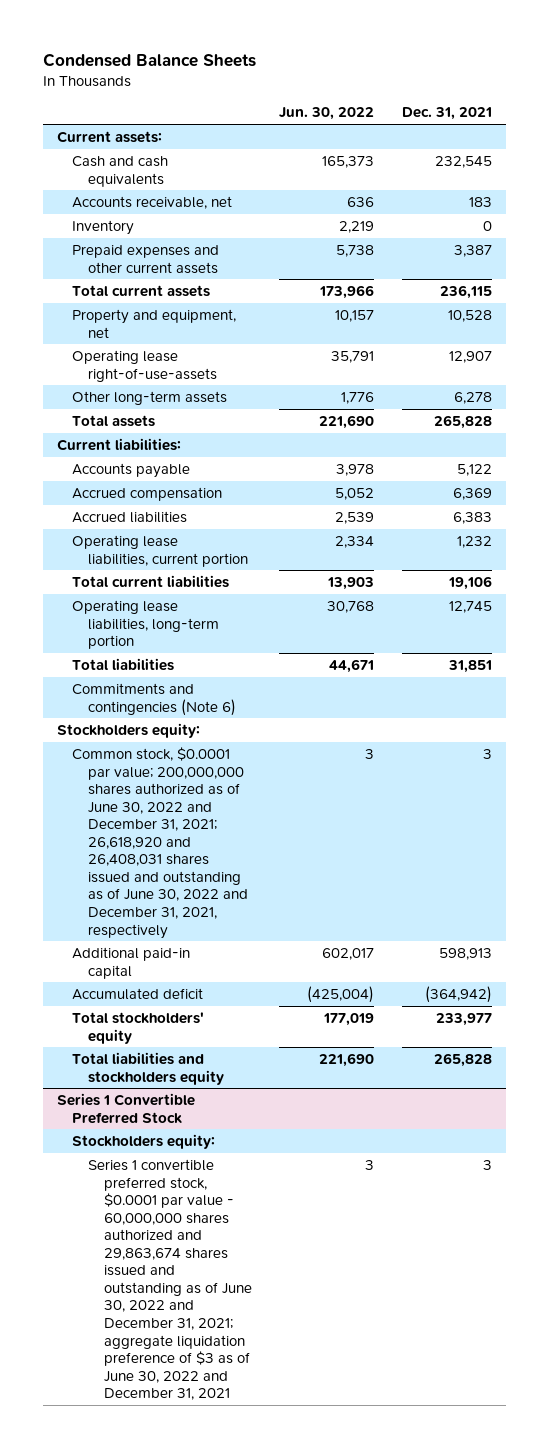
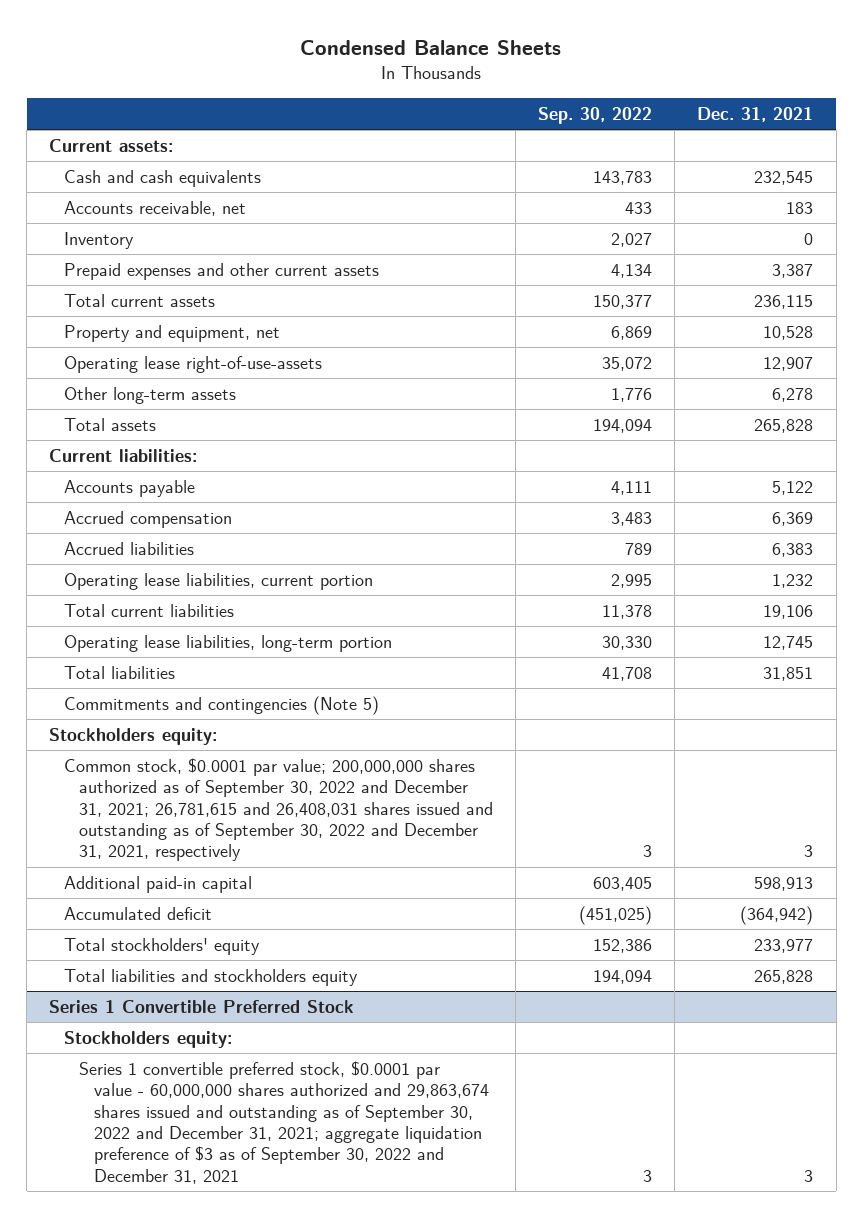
- | Jun. 30, 2022 | Dec. 31, 2021
+ | Sep. 30, 2022 | Dec. 31, 2021
- Commitments and contingencies (Note 6)
+ Commitments and contingencies (Note 5)
- Common stock, $0.0001 par value; 200,000,000 shares authorized as of June 30, 2022 and December 31, 2021; 26,618,920 and 26,408,031 shares issued and outstanding as of June 30, 2022 and December 31, 2021, respectively | 3 | 3
+ Common stock, $0.0001 par value; 200,000,000 shares authorized as of September 30, 2022 and December 31, 2021; 26,781,615 and 26,408,031 shares issued and outstanding as of September 30, 2022 and December 31, 2021, respectively | 3 | 3
@ Series 1 Convertible Preferred Stock
- Series 1 convertible preferred stock, $0.0001 par value - 60,000,000 shares authorized and 29,863,674 shares issued and outstanding as of June 30, 2022 and December 31, 2021; aggregate liquidation preference of $3 as of June 30, 2022 and December 31, 2021 | 3 | 3
+ Series 1 convertible preferred stock, $0.0001 par value - 60,000,000 shares authorized and 29,863,674 shares issued and outstanding as of September 30, 2022 and December 31, 2021; aggregate liquidation preference of $3 as of September 30, 2022 and December 31, 2021 | 3 | 3

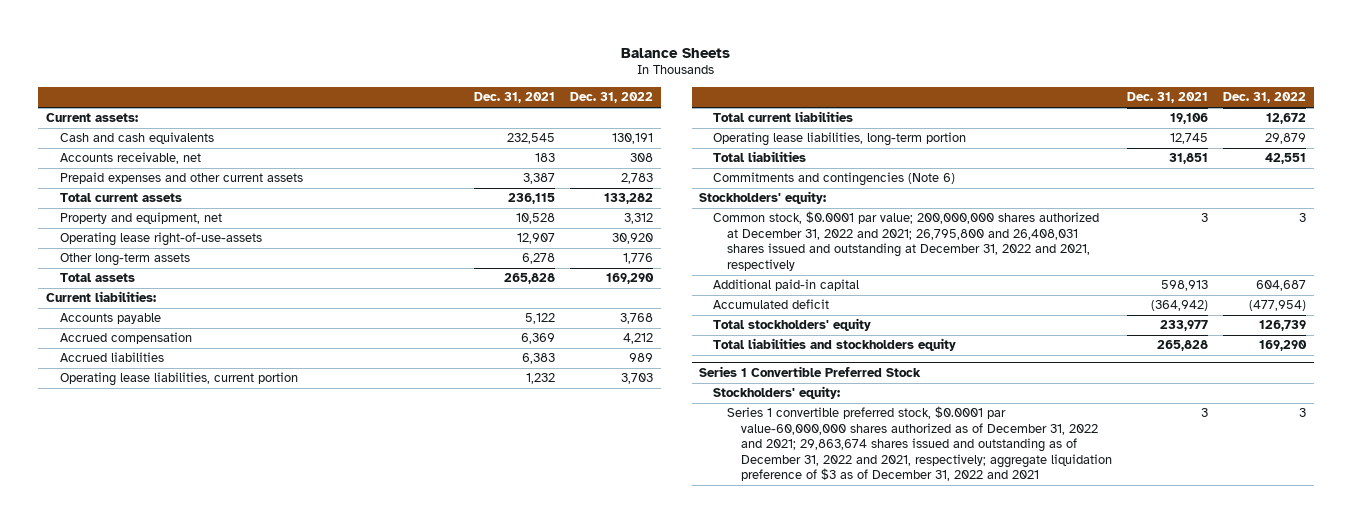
- Condensed Balance Sheets
+ Balance Sheets
- | Sep. 30, 2022 | Dec. 31, 2021
+ | Dec. 31, 2021 | Dec. 31, 2022
- Inventory | 2,027 | 0
- Commitments and contingencies (Note 5)
- Stockholders equity:
- Common stock, $0.0001 par value; 200,000,000 shares authorized as of September 30, 2022 and December 31, 2021; 26,781,615 and 26,408,031 shares issued and outstanding as of September 30, 2022 and December 31, 2021, respectively | 3 | 3
+ Commitments and contingencies (Note 6)
+ Stockholders' equity:
+ Common stock, $0.0001 par value; 200,000,000 shares authorized at December 31, 2022 and 2021; 26,795,800 and 26,408,031 shares issued and outstanding at December 31, 2022 and 2021, respectively | 3 | 3
@ Series 1 Convertible Preferred Stock
- Stockholders equity:
- Series 1 convertible preferred stock, $0.0001 par value - 60,000,000 shares authorized and 29,863,674 shares issued and outstanding as of September 30, 2022 and December 31, 2021; aggregate liquidation preference of $3 as of September 30, 2022 and December 31, 2021 | 3 | 3
+ Stockholders' equity:
+ Series 1 convertible preferred stock, $0.0001 par value-60,000,000 shares authorized as of December 31, 2022 and 2021; 29,863,674 shares issued and outstanding as of December 31, 2022 and 2021, respectively; aggregate liquidation preference of $3 as of December 31, 2022 and 2021 | 3 | 3

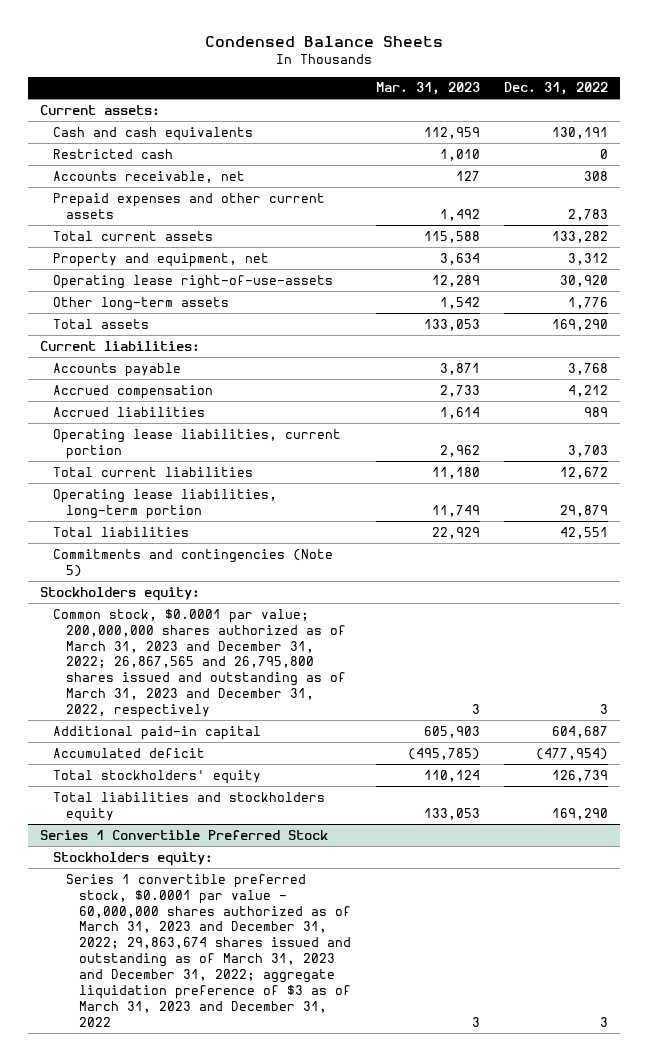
- Balance Sheets
+ Condensed Balance Sheets
- | Dec. 31, 2021 | Dec. 31, 2022
+ | Mar. 31, 2023 | Dec. 31, 2022
+ Restricted cash | 1,010 | 0
- Commitments and contingencies (Note 6)
- Stockholders' equity:
- Common stock, $0.0001 par value; 200,000,000 shares authorized at December 31, 2022 and 2021; 26,795,800 and 26,408,031 shares issued and outstanding at December 31, 2022 and 2021, respectively | 3 | 3
+ Commitments and contingencies (Note 5)
+ Stockholders equity:
+ Common stock, $0.0001 par value; 200,000,000 shares authorized as of March 31, 2023 and December 31, 2022; 26,867,565 and 26,795,800 shares issued and outstanding as of March 31, 2023 and December 31, 2022, respectively | 3 | 3
@ Series 1 Convertible Preferred Stock
- Stockholders' equity:
- Series 1 convertible preferred stock, $0.0001 par value-60,000,000 shares authorized as of December 31, 2022 and 2021; 29,863,674 shares issued and outstanding as of December 31, 2022 and 2021, respectively; aggregate liquidation preference of $3 as of December 31, 2022 and 2021 | 3 | 3
+ Stockholders equity:
+ Series 1 convertible preferred stock, $0.0001 par value - 60,000,000 shares authorized as of March 31, 2023 and December 31, 2022; 29,863,674 shares issued and outstanding as of March 31, 2023 and December 31, 2022; aggregate liquidation preference of $3 as of March 31, 2023 and December 31, 2022 | 3 | 3

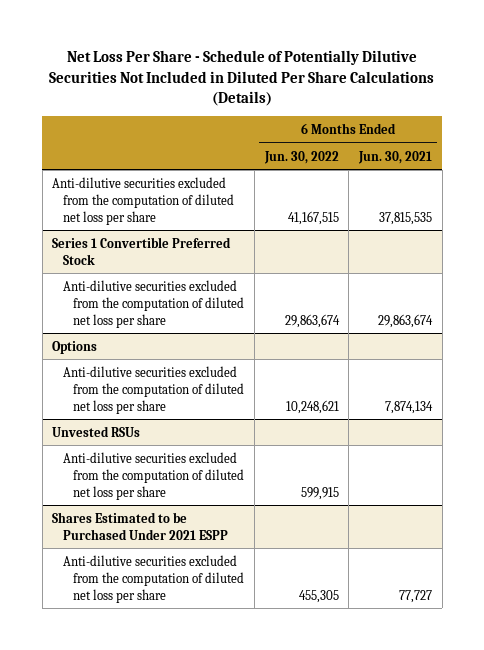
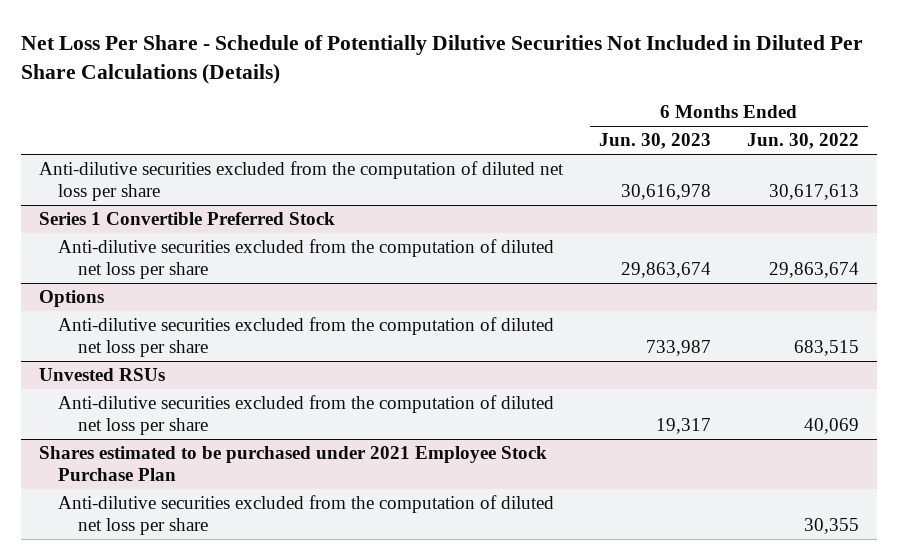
- | 6 Months Ended Jun. 30, 2022 | 6 Months Ended Jun. 30, 2021
+ | 6 Months Ended Jun. 30, 2023 | 6 Months Ended Jun. 30, 2022
- Anti-dilutive securities excluded from the computation of diluted net loss per share | 41,167,515 | 37,815,535
+ Anti-dilutive securities excluded from the computation of diluted net loss per share | 30,616,978 | 30,617,613
@ Options
- Anti-dilutive securities excluded from the computation of diluted net loss per share | 10,248,621 | 7,874,134
+ Anti-dilutive securities excluded from the computation of diluted net loss per share | 733,987 | 683,515
@ Unvested RSUs
- Anti-dilutive securities excluded from the computation of diluted net loss per share | 599,915 |
- Shares Estimated to be Purchased Under 2021 ESPP
- Anti-dilutive securities excluded from the computation of diluted net loss per share | 455,305 | 77,727
@ Unvested RSUs
+ Anti-dilutive securities excluded from the computation of diluted net loss per share | 19,317 | 40,069
+ Shares estimated to be purchased under 2021 Employee Stock Purchase Plan
+ Anti-dilutive securities excluded from the computation of diluted net loss per share | | 30,355

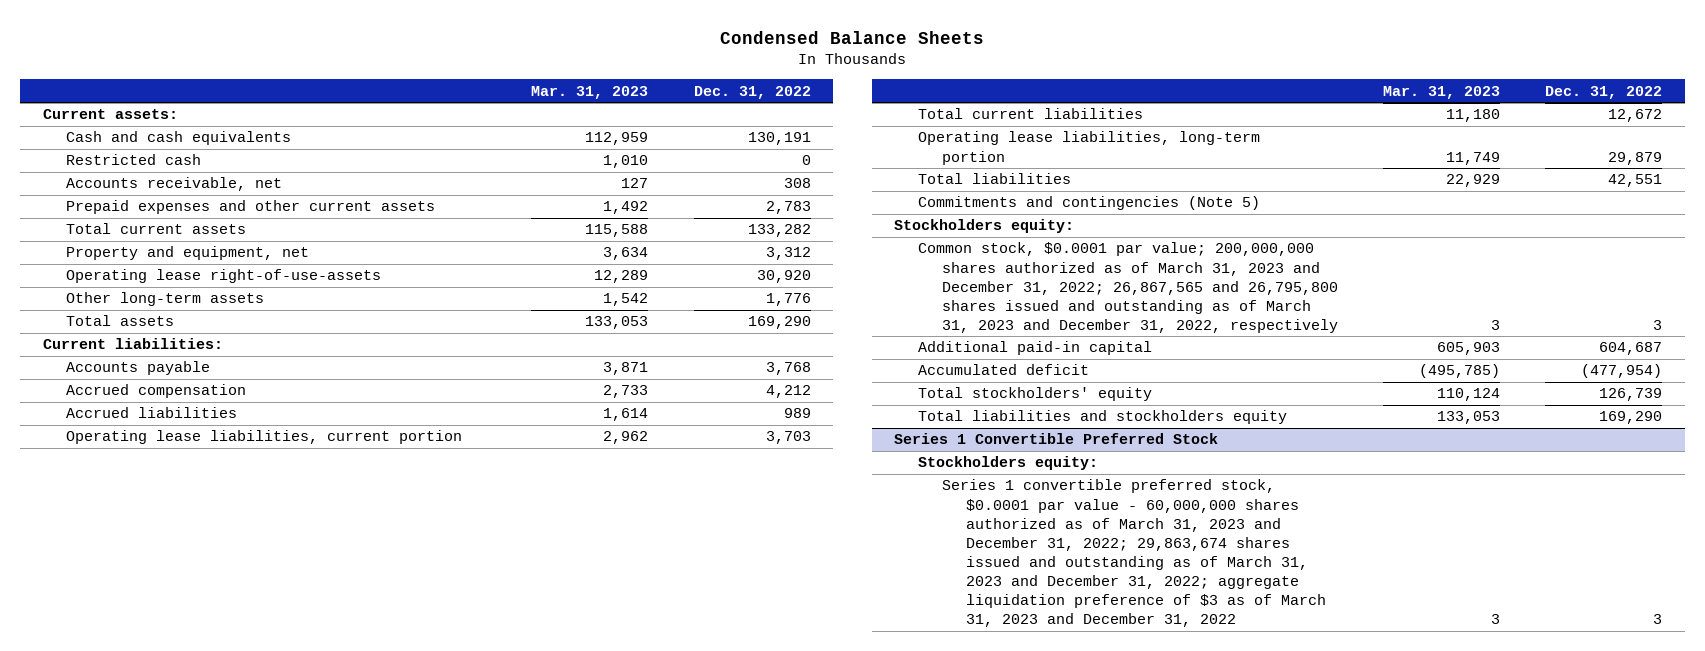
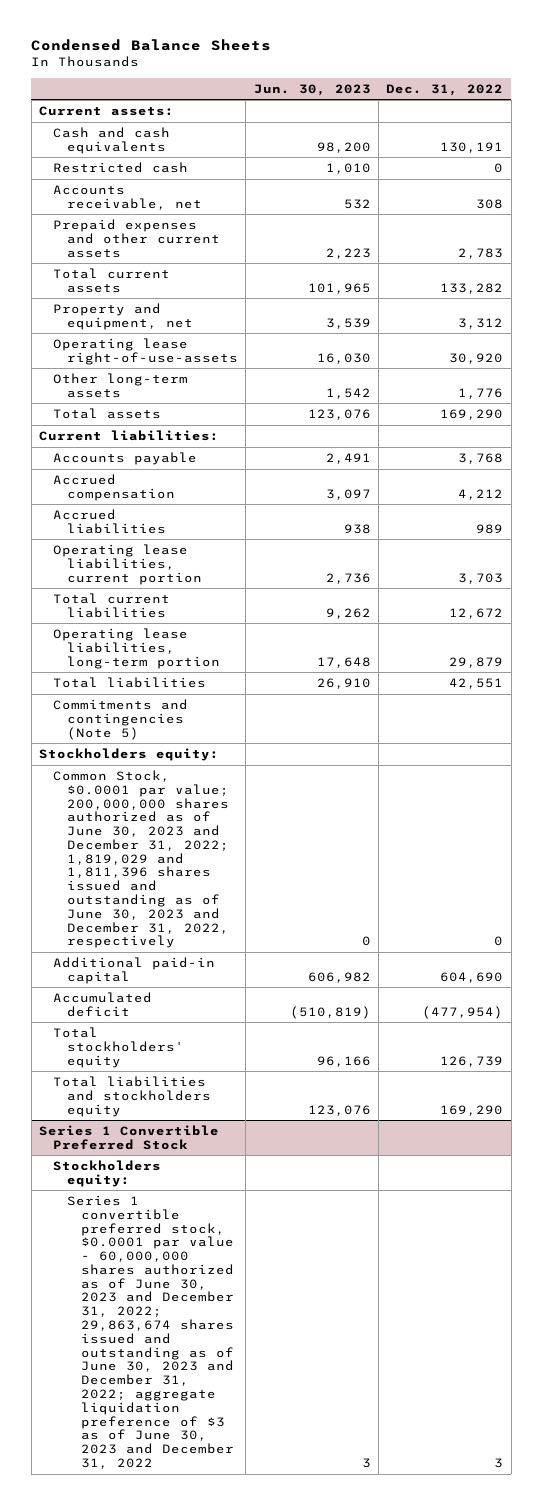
- | Mar. 31, 2023 | Dec. 31, 2022
+ | Jun. 30, 2023 | Dec. 31, 2022
- Common stock, $0.0001 par value; 200,000,000 shares authorized as of March 31, 2023 and December 31, 2022; 26,867,565 and 26,795,800 shares issued and outstanding as of March 31, 2023 and December 31, 2022, respectively | 3 | 3
- Additional paid-in capital | 605,903 | 604,687
+ Common Stock, $0.0001 par value; 200,000,000 shares authorized as of June 30, 2023 and December 31, 2022; 1,819,029 and 1,811,396 shares issued and outstanding as of June 30, 2023 and December 31, 2022, respectively | 0 | 0
+ Additional paid-in capital | 606,982 | 604,690
@ Series 1 Convertible Preferred Stock
- Series 1 convertible preferred stock, $0.0001 par value - 60,000,000 shares authorized as of March 31, 2023 and December 31, 2022; 29,863,674 shares issued and outstanding as of March 31, 2023 and December 31, 2022; aggregate liquidation preference of $3 as of March 31, 2023 and December 31, 2022 | 3 | 3
+ Series 1 convertible preferred stock, $0.0001 par value - 60,000,000 shares authorized as of June 30, 2023 and December 31, 2022; 29,863,674 shares issued and outstanding as of June 30, 2023 and December 31, 2022; aggregate liquidation preference of $3 as of June 30, 2023 and December 31, 2022 | 3 | 3

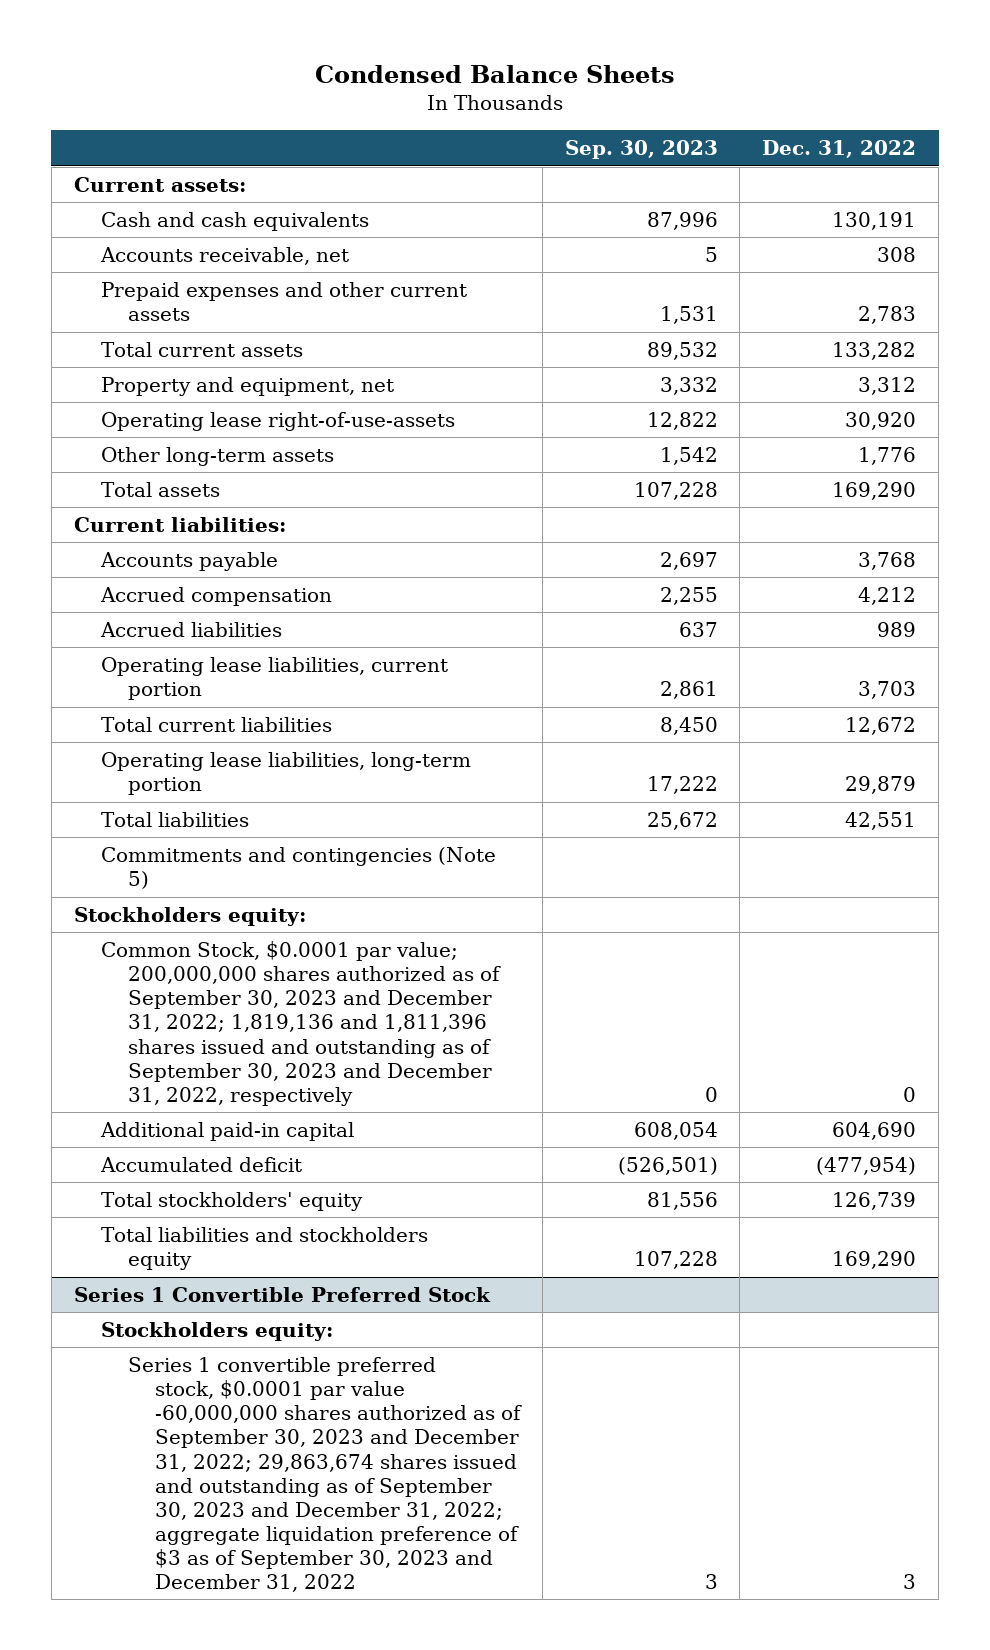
- | Jun. 30, 2023 | Dec. 31, 2022
+ | Sep. 30, 2023 | Dec. 31, 2022
- Restricted cash | 1,010 | 0
- Common Stock, $0.0001 par value; 200,000,000 shares authorized as of June 30, 2023 and December 31, 2022; 1,819,029 and 1,811,396 shares issued and outstanding as of June 30, 2023 and December 31, 2022, respectively | 0 | 0
+ Common Stock, $0.0001 par value; 200,000,000 shares authorized as of September 30, 2023 and December 31, 2022; 1,819,136 and 1,811,396 shares issued and outstanding as of September 30, 2023 and December 31, 2022, respectively | 0 | 0
@ Series 1 Convertible Preferred Stock
- Series 1 convertible preferred stock, $0.0001 par value - 60,000,000 shares authorized as of June 30, 2023 and December 31, 2022; 29,863,674 shares issued and outstanding as of June 30, 2023 and December 31, 2022; aggregate liquidation preference of $3 as of June 30, 2023 and December 31, 2022 | 3 | 3
+ Series 1 convertible preferred stock, $0.0001 par value -60,000,000 shares authorized as of September 30, 2023 and December 31, 2022; 29,863,674 shares issued and outstanding as of September 30, 2023 and December 31, 2022; aggregate liquidation preference of $3 as of September 30, 2023 and December 31, 2022 | 3 | 3

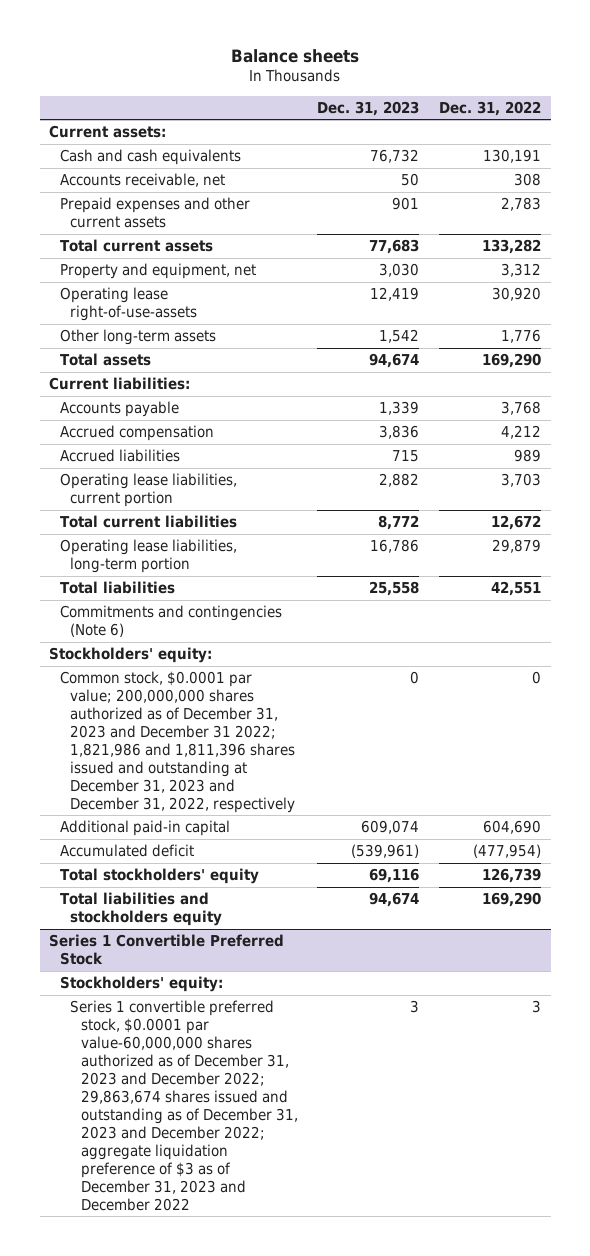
- Condensed Balance Sheets
+ Balance sheets
- | Sep. 30, 2023 | Dec. 31, 2022
+ | Dec. 31, 2023 | Dec. 31, 2022
- Commitments and contingencies (Note 5)
- Stockholders equity:
- Common Stock, $0.0001 par value; 200,000,000 shares authorized as of September 30, 2023 and December 31, 2022; 1,819,136 and 1,811,396 shares issued and outstanding as of September 30, 2023 and December 31, 2022, respectively | 0 | 0
+ Commitments and contingencies (Note 6)
+ Stockholders' equity:
+ Common stock, $0.0001 par value; 200,000,000 shares authorized as of December 31, 2023 and December 31 2022; 1,821,986 and 1,811,396 shares issued and outstanding at December 31, 2023 and December 31, 2022, respectively | 0 | 0
@ Series 1 Convertible Preferred Stock
- Stockholders equity:
- Series 1 convertible preferred stock, $0.0001 par value -60,000,000 shares authorized as of September 30, 2023 and December 31, 2022; 29,863,674 shares issued and outstanding as of September 30, 2023 and December 31, 2022; aggregate liquidation preference of $3 as of September 30, 2023 and December 31, 2022 | 3 | 3
+ Stockholders' equity:
+ Series 1 convertible preferred stock, $0.0001 par value-60,000,000 shares authorized as of December 31, 2023 and December 2022; 29,863,674 shares issued and outstanding as of December 31, 2023 and December 2022; aggregate liquidation preference of $3 as of December 31, 2023 and December 2022 | 3 | 3

